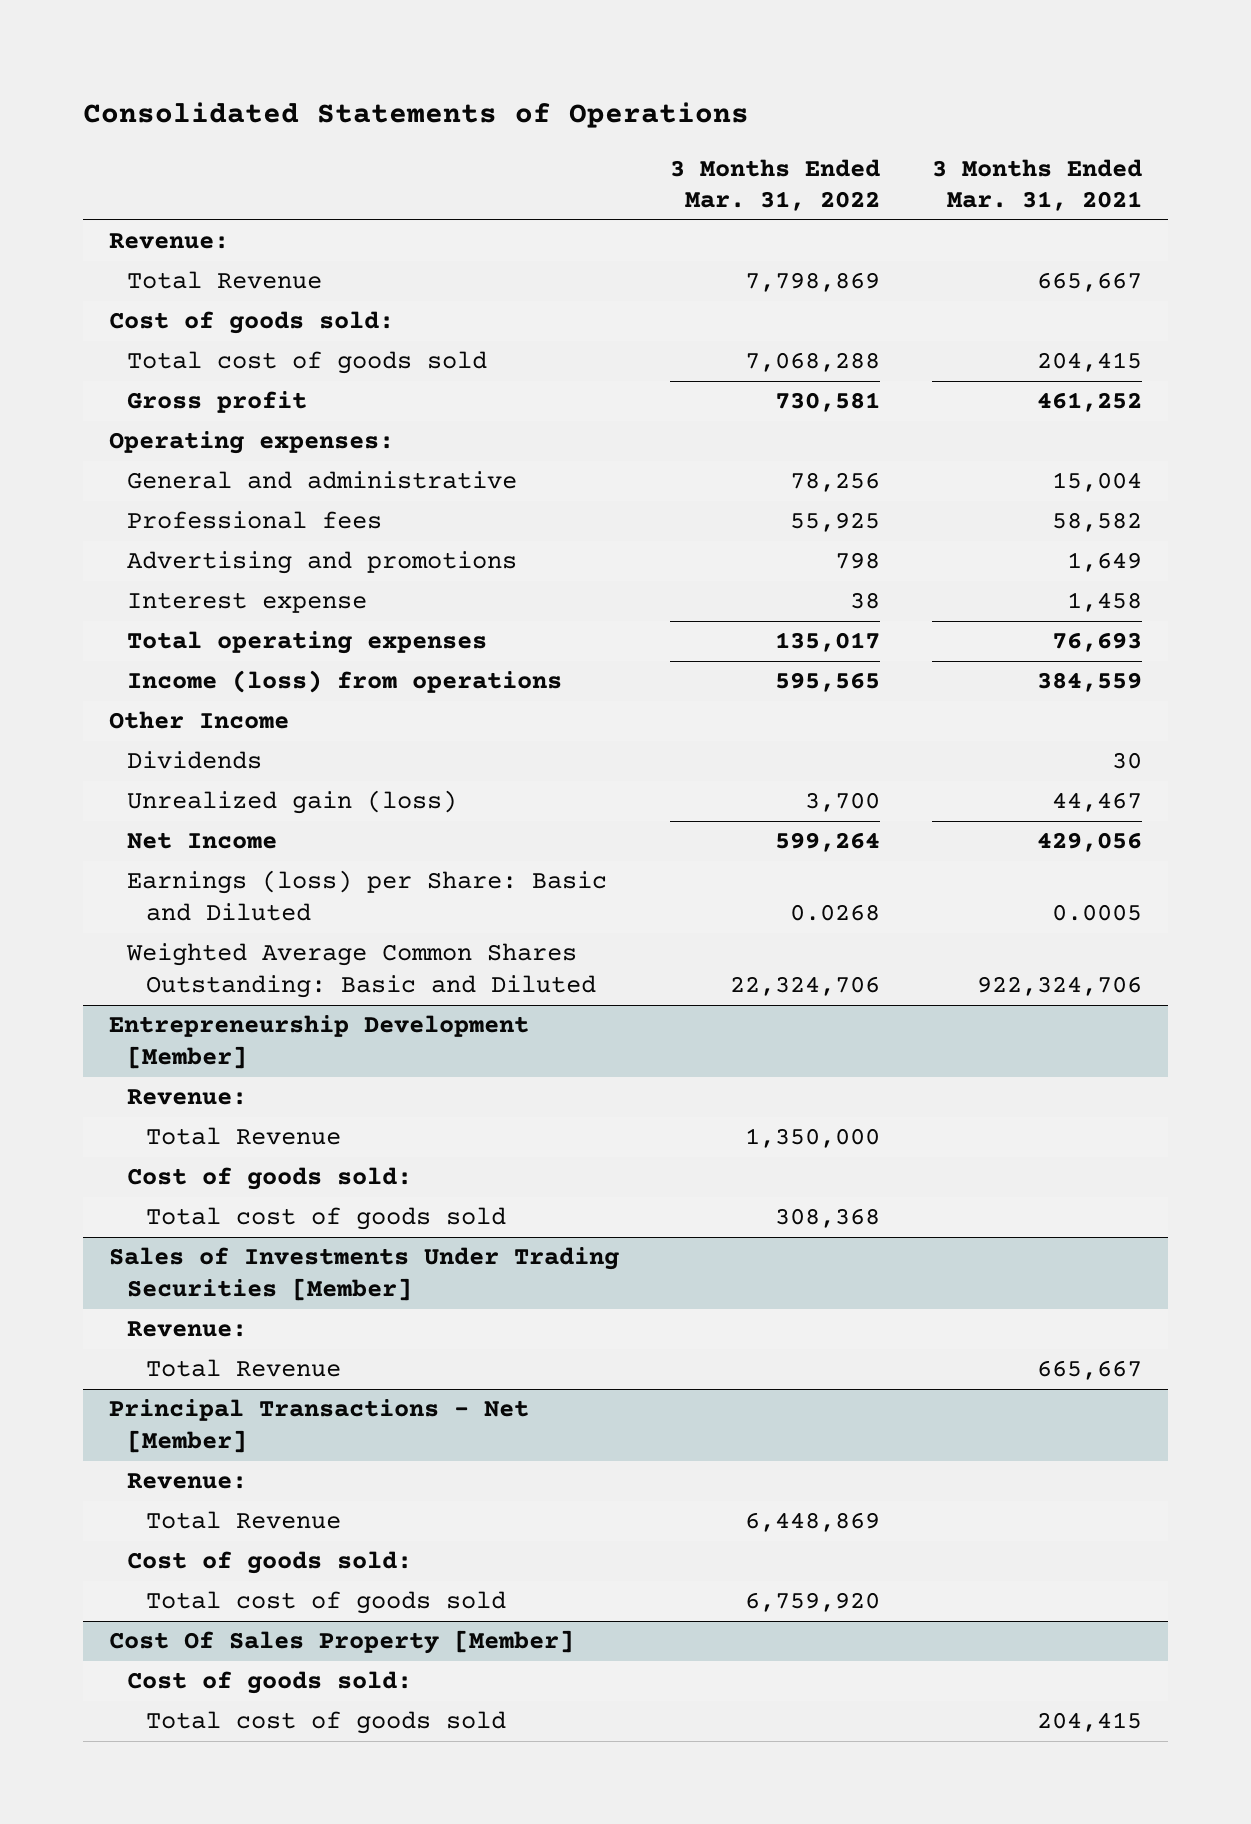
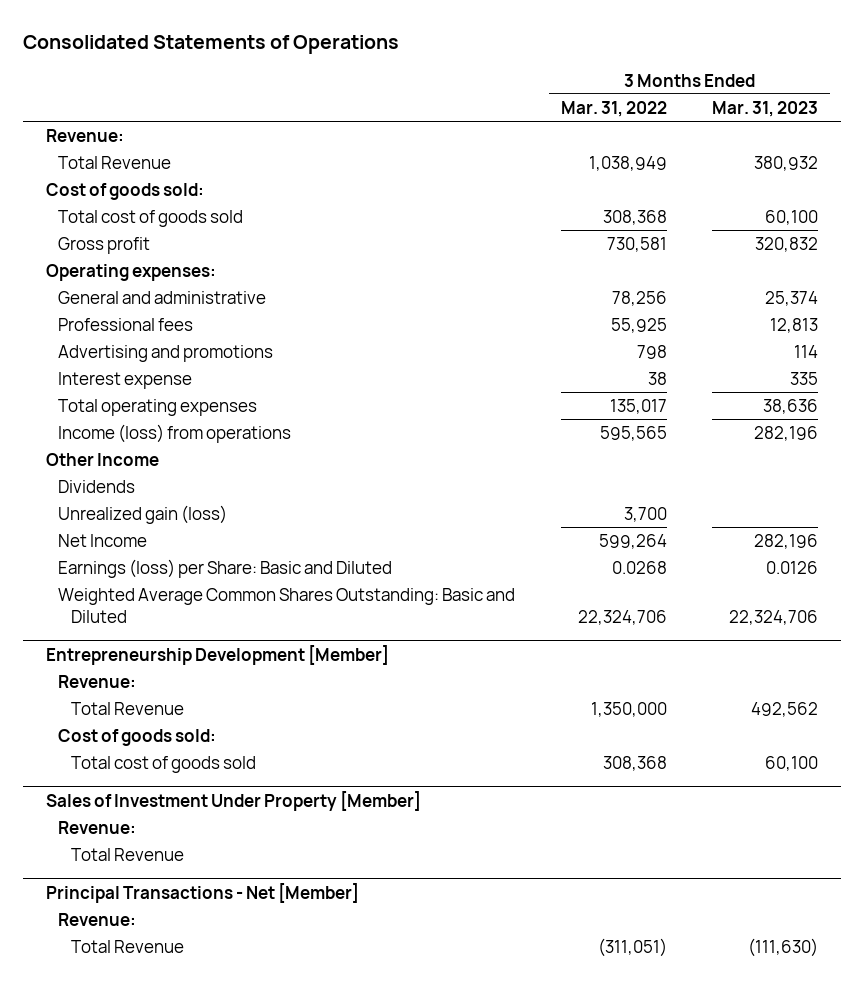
- | 3 Months Ended Mar. 31, 2022 | 3 Months Ended Mar. 31, 2021
+ | 3 Months Ended Mar. 31, 2022 | 3 Months Ended Mar. 31, 2023
- Total Revenue | 7,798,869 | 665,667
+ Total Revenue | 1,038,949 | 380,932
- Total cost of goods sold | 7,068,288 | 204,415
+ Total cost of goods sold | 308,368 | 60,100
- Sales of Investments Under Trading Securities [Member]
+ Sales of Investment Under Property [Member]
@ Principal Transactions - Net [Member]
- Total Revenue | 6,448,869 |
- Cost of goods sold:
- Total cost of goods sold | 6,759,920 |
- Cost Of Sales Property [Member]
- Cost of goods sold:
- Total cost of goods sold | | 204,415
@ Principal Transactions - Net [Member]
+ Total Revenue | (311,051) | (111,630)

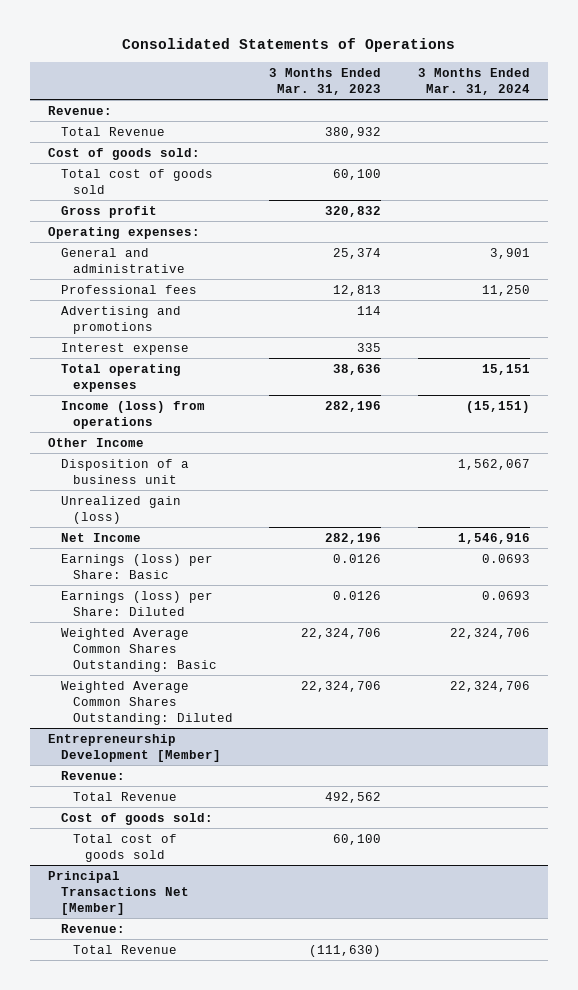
- | 3 Months Ended Mar. 31, 2022 | 3 Months Ended Mar. 31, 2023
+ | 3 Months Ended Mar. 31, 2023 | 3 Months Ended Mar. 31, 2024
- Dividends
+ Disposition of a business unit | | 1,562,067
- Earnings (loss) per Share: Basic and Diluted | 0.0268 | 0.0126
- Weighted Average Common Shares Outstanding: Basic and Diluted | 22,324,706 | 22,324,706
+ Earnings (loss) per Share: Basic | 0.0126 | 0.0693
+ Earnings (loss) per Share: Diluted | 0.0126 | 0.0693
+ Weighted Average Common Shares Outstanding: Basic | 22,324,706 | 22,324,706
+ Weighted Average Common Shares Outstanding: Diluted | 22,324,706 | 22,324,706
- Sales of Investment Under Property [Member]
- Revenue:
- Total Revenue
- Principal Transactions - Net [Member]
+ Principal Transactions Net [Member]

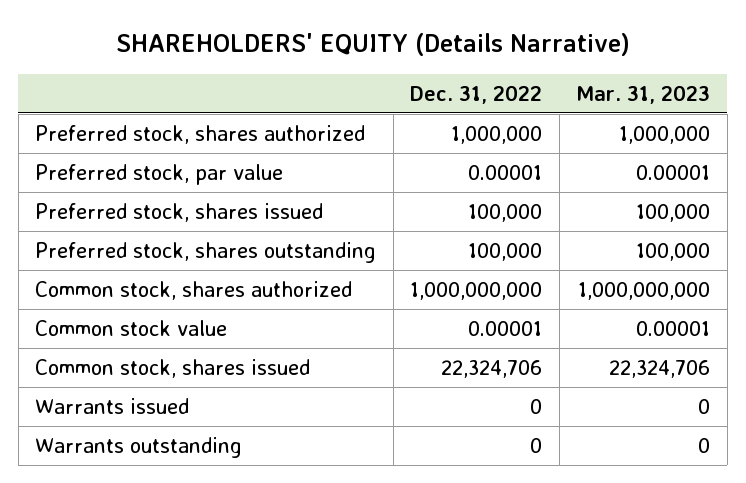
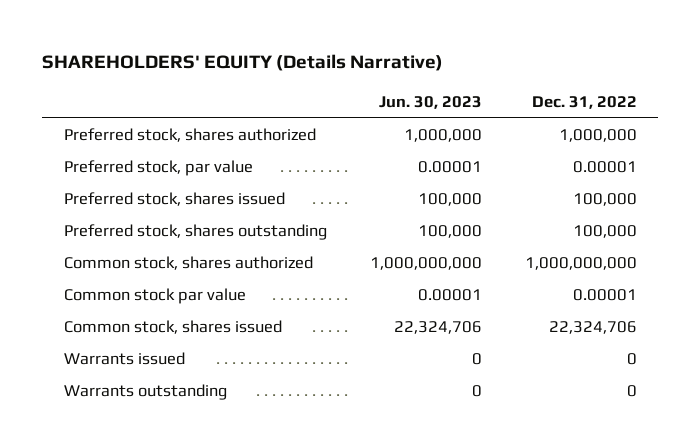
- | Dec. 31, 2022 | Mar. 31, 2023
+ | Jun. 30, 2023 | Dec. 31, 2022
- Common stock value | 0.00001 | 0.00001
+ Common stock par value | 0.00001 | 0.00001

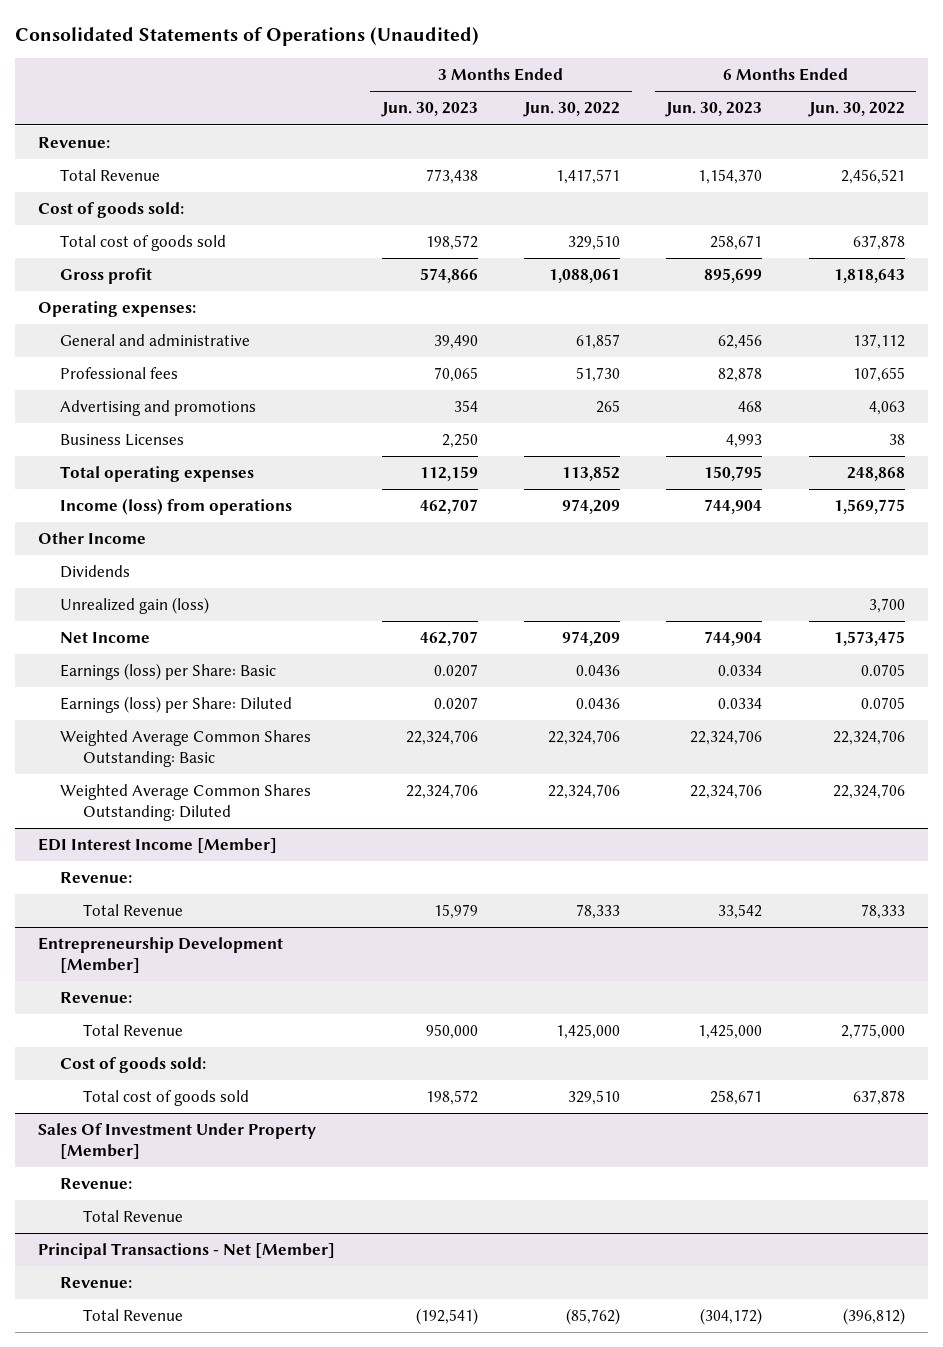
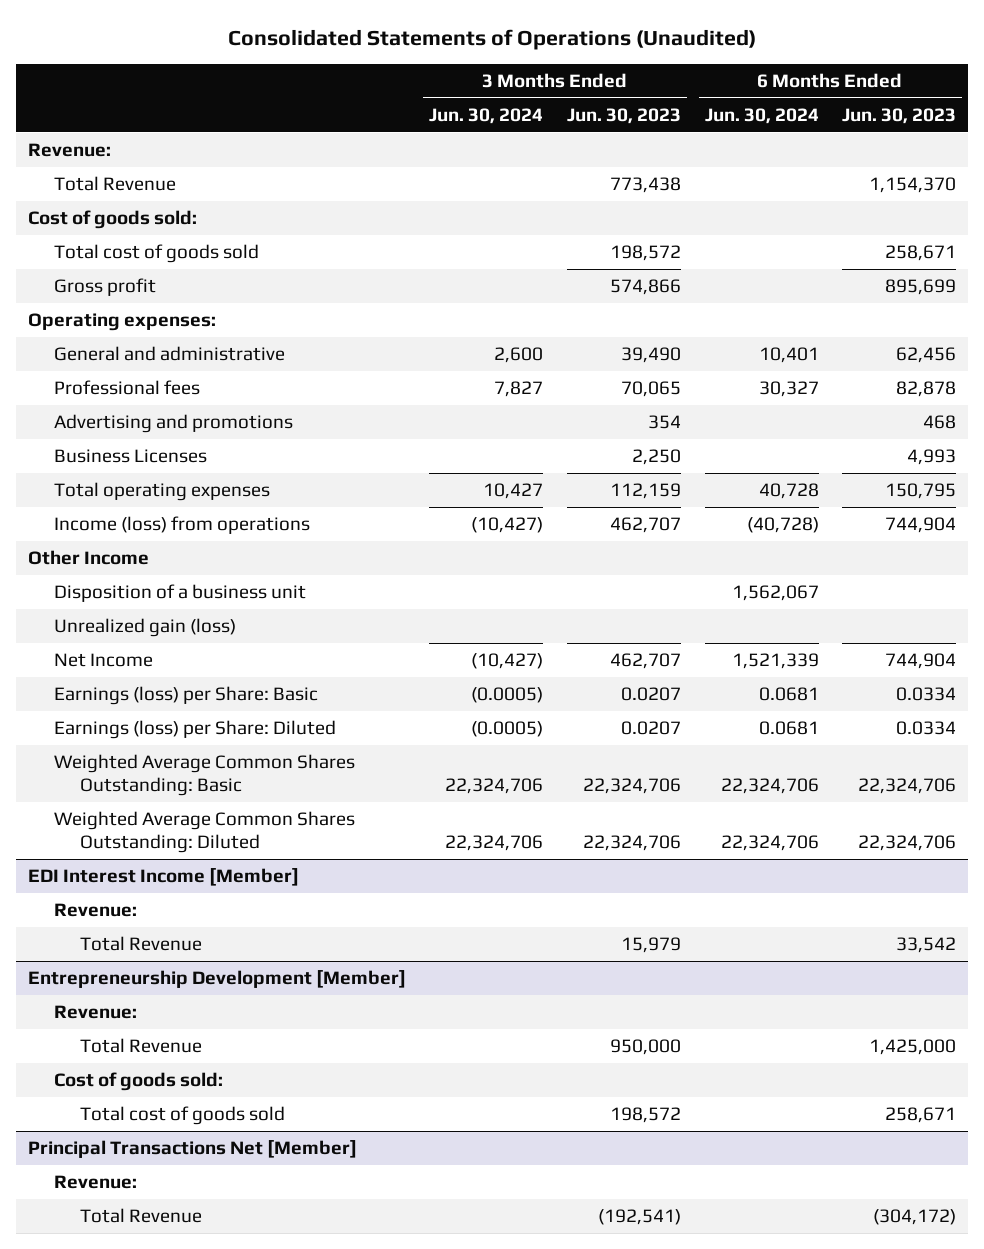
- | 3 Months Ended Jun. 30, 2023 | 3 Months Ended Jun. 30, 2022 | 6 Months Ended Jun. 30, 2023 | 6 Months Ended Jun. 30, 2022
+ | 3 Months Ended Jun. 30, 2024 | 3 Months Ended Jun. 30, 2023 | 6 Months Ended Jun. 30, 2024 | 6 Months Ended Jun. 30, 2023
- Dividends
+ Disposition of a business unit | | | 1,562,067 |
- Sales Of Investment Under Property [Member]
- Revenue:
- Total Revenue
- Principal Transactions - Net [Member]
+ Principal Transactions Net [Member]

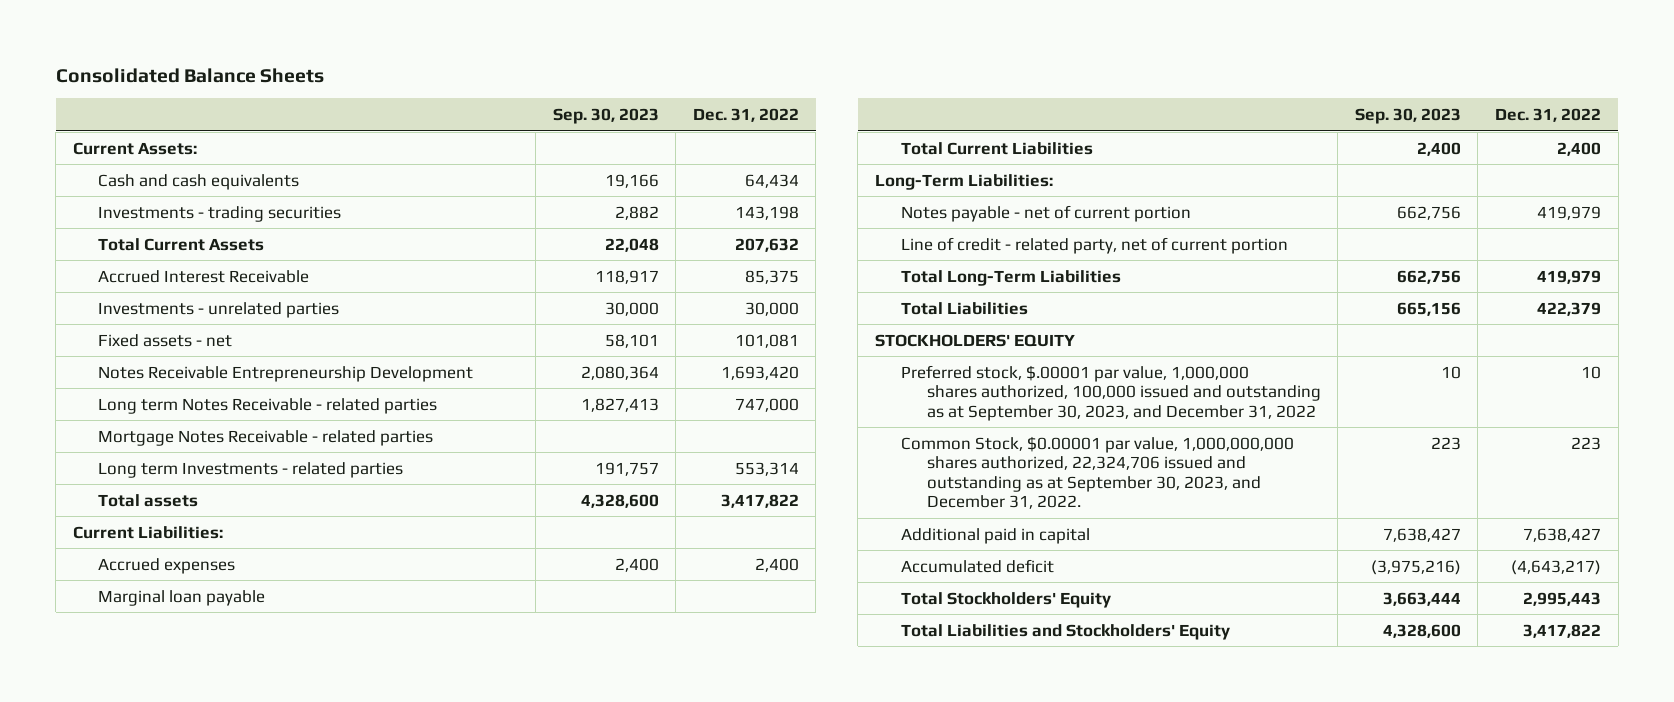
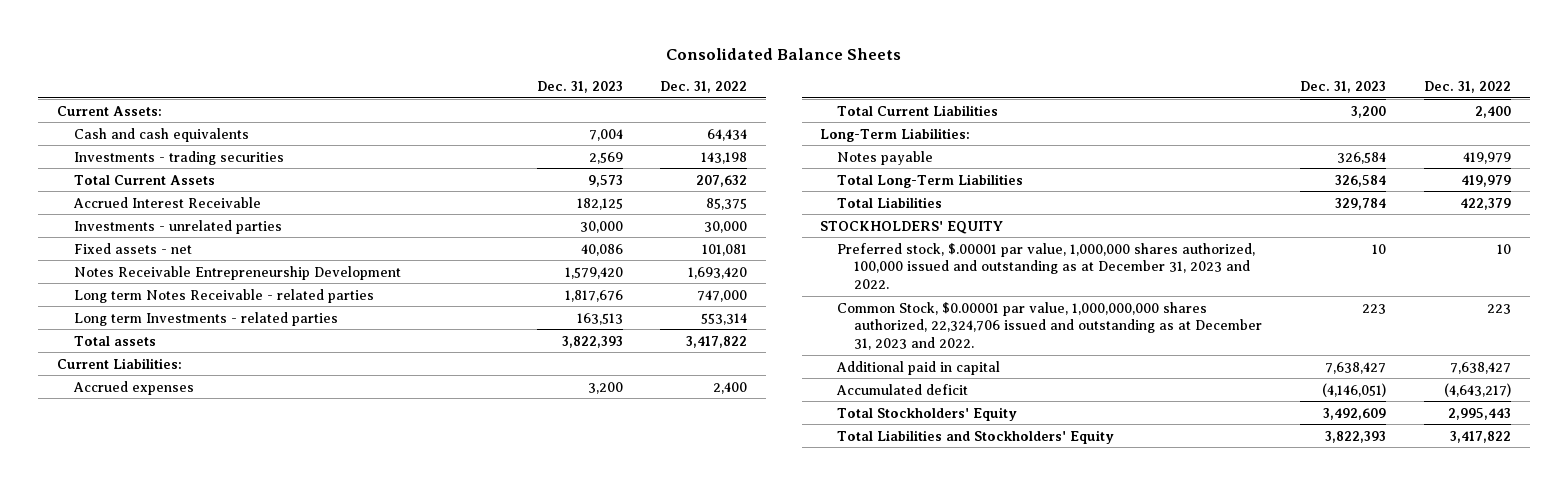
- | Sep. 30, 2023 | Dec. 31, 2022
+ | Dec. 31, 2023 | Dec. 31, 2022
- Mortgage Notes Receivable - related parties
- Marginal loan payable
- Notes payable - net of current portion | 662,756 | 419,979
- Line of credit - related party, net of current portion
+ Notes payable | 326,584 | 419,979
- Preferred stock, $.00001 par value, 1,000,000 shares authorized, 100,000 issued and outstanding as at September 30, 2023, and December 31, 2022 | 10 | 10
- Common Stock, $0.00001 par value, 1,000,000,000 shares authorized, 22,324,706 issued and outstanding as at September 30, 2023, and December 31, 2022. | 223 | 223
+ Preferred stock, $.00001 par value, 1,000,000 shares authorized, 100,000 issued and outstanding as at December 31, 2023 and 2022. | 10 | 10
+ Common Stock, $0.00001 par value, 1,000,000,000 shares authorized, 22,324,706 issued and outstanding as at December 31, 2023 and 2022. | 223 | 223

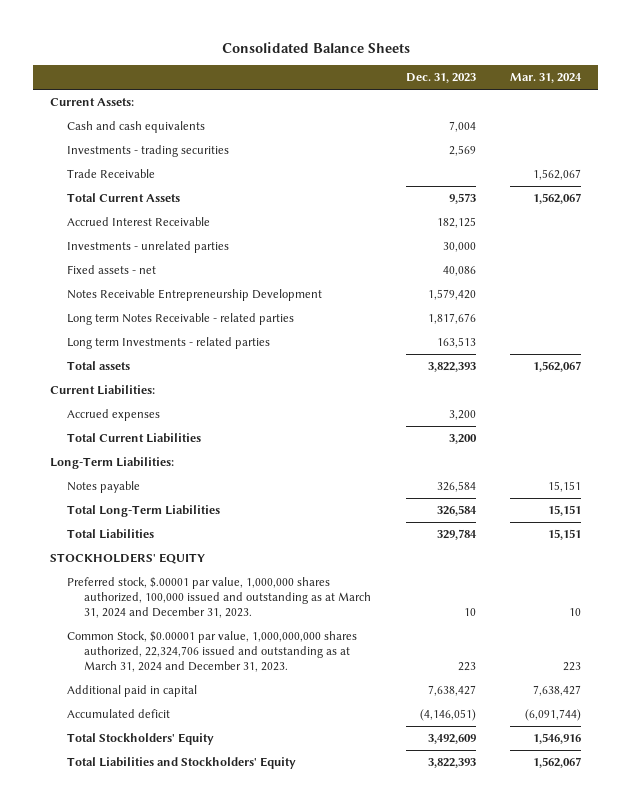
- | Dec. 31, 2023 | Dec. 31, 2022
+ | Dec. 31, 2023 | Mar. 31, 2024
+ Trade Receivable | | 1,562,067
- Preferred stock, $.00001 par value, 1,000,000 shares authorized, 100,000 issued and outstanding as at December 31, 2023 and 2022. | 10 | 10
- Common Stock, $0.00001 par value, 1,000,000,000 shares authorized, 22,324,706 issued and outstanding as at December 31, 2023 and 2022. | 223 | 223
+ Preferred stock, $.00001 par value, 1,000,000 shares authorized, 100,000 issued and outstanding as at March 31, 2024 and December 31, 2023. | 10 | 10
+ Common Stock, $0.00001 par value, 1,000,000,000 shares authorized, 22,324,706 issued and outstanding as at March 31, 2024 and December 31, 2023. | 223 | 223

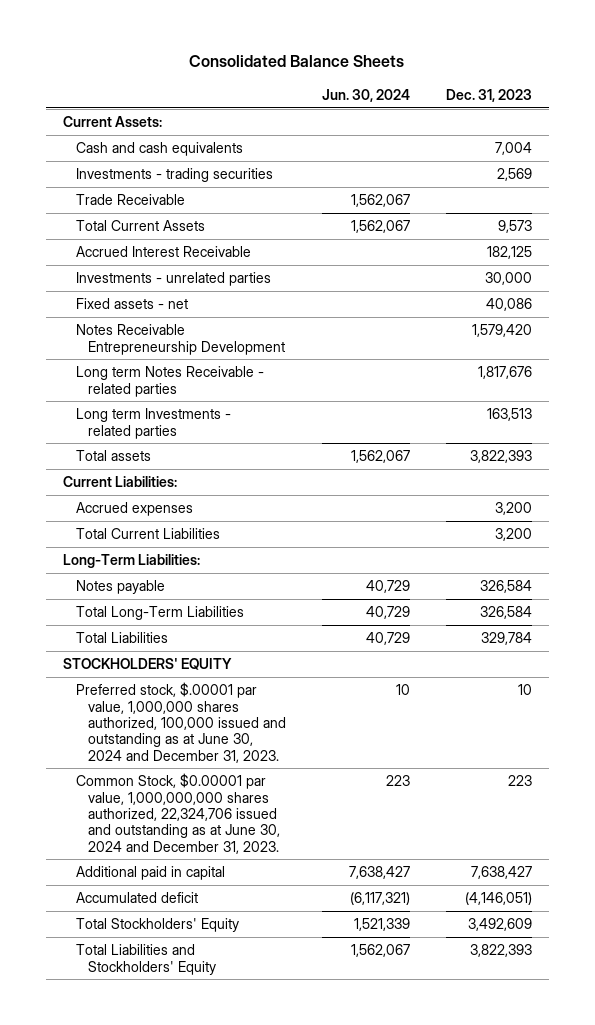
- | Dec. 31, 2023 | Mar. 31, 2024
+ | Jun. 30, 2024 | Dec. 31, 2023
- Preferred stock, $.00001 par value, 1,000,000 shares authorized, 100,000 issued and outstanding as at March 31, 2024 and December 31, 2023. | 10 | 10
- Common Stock, $0.00001 par value, 1,000,000,000 shares authorized, 22,324,706 issued and outstanding as at March 31, 2024 and December 31, 2023. | 223 | 223
+ Preferred stock, $.00001 par value, 1,000,000 shares authorized, 100,000 issued and outstanding as at June 30, 2024 and December 31, 2023. | 10 | 10
+ Common Stock, $0.00001 par value, 1,000,000,000 shares authorized, 22,324,706 issued and outstanding as at June 30, 2024 and December 31, 2023. | 223 | 223

